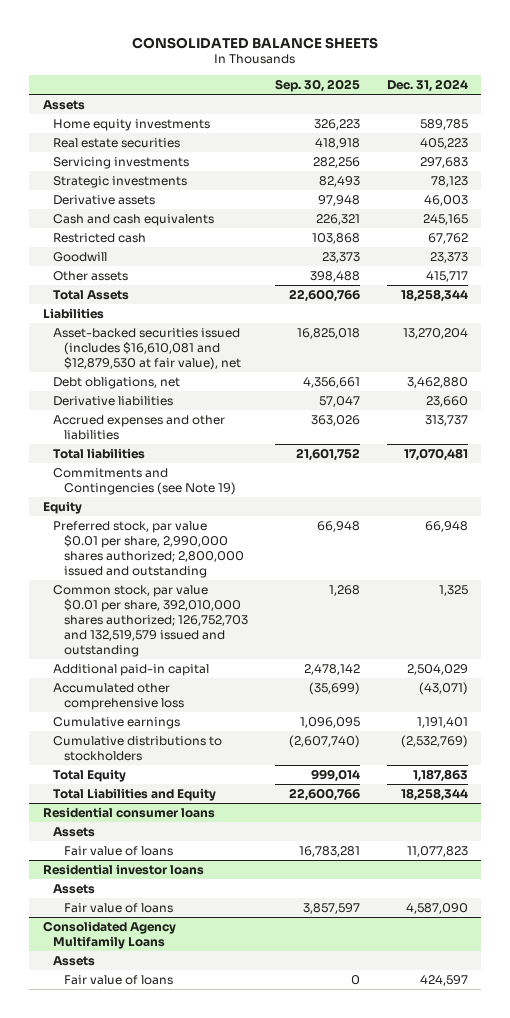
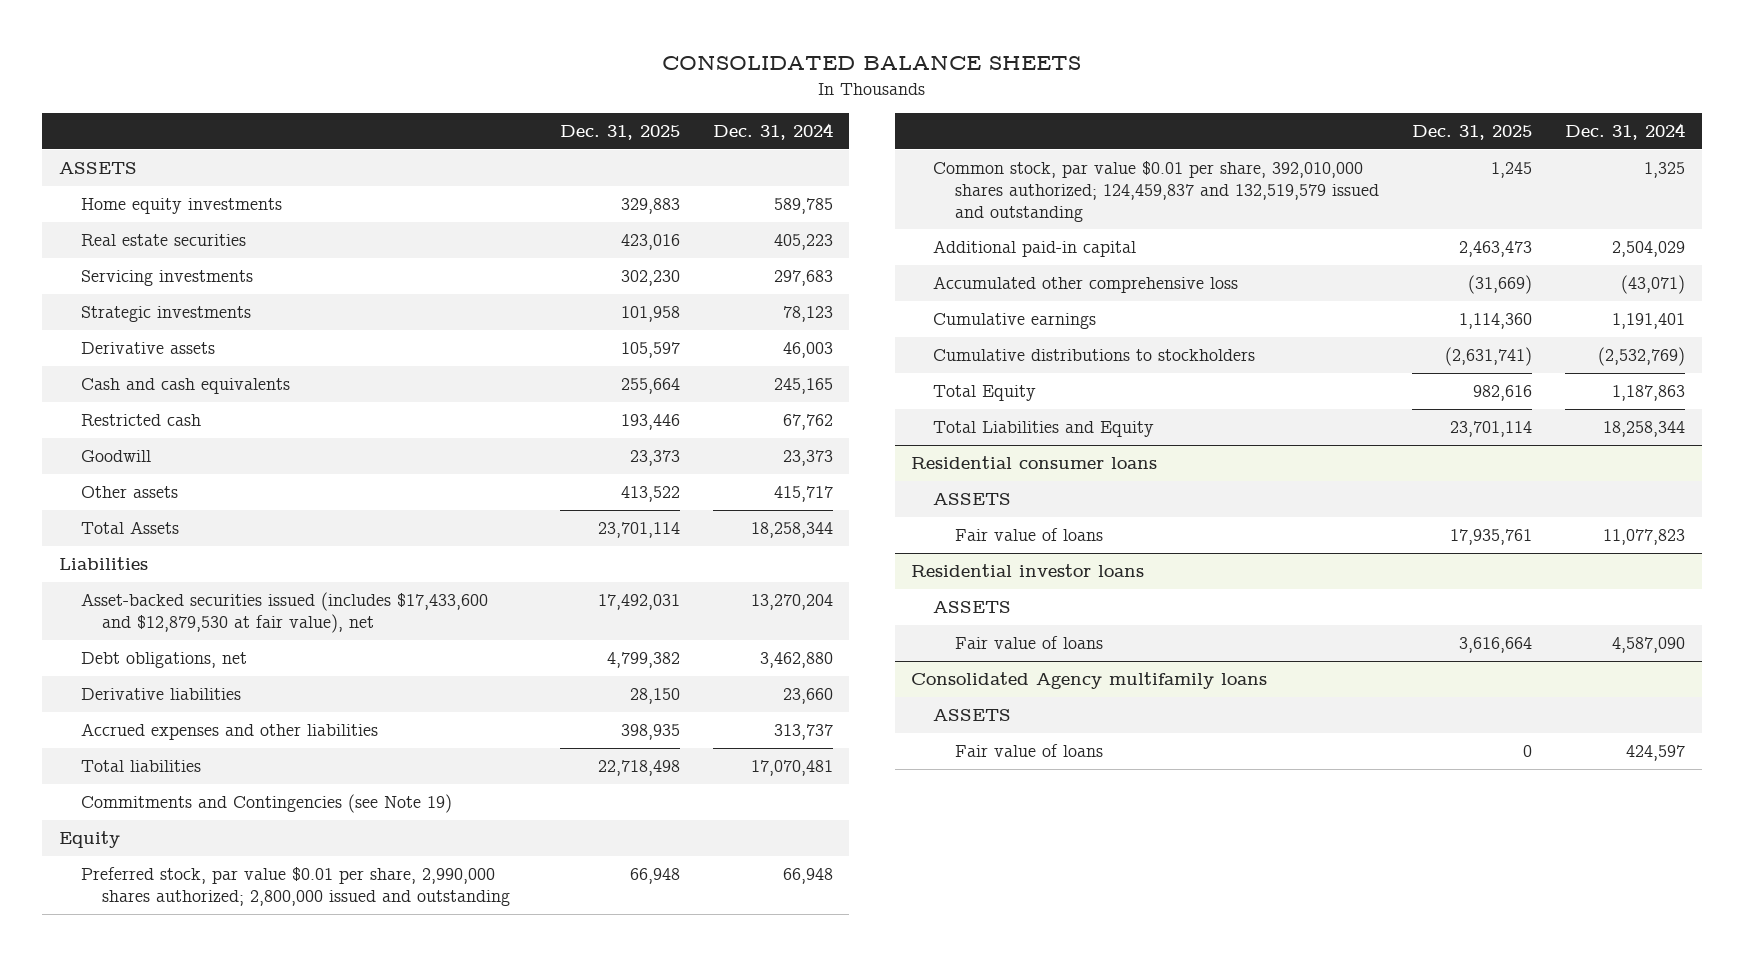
- | Sep. 30, 2025 | Dec. 31, 2024
+ | Dec. 31, 2025 | Dec. 31, 2024
- Assets
+ ASSETS
- Asset-backed securities issued (includes $16,610,081 and $12,879,530 at fair value), net | 16,825,018 | 13,270,204
+ Asset-backed securities issued (includes $17,433,600 and $12,879,530 at fair value), net | 17,492,031 | 13,270,204
- Common stock, par value $0.01 per share, 392,010,000 shares authorized; 126,752,703 and 132,519,579 issued and outstanding | 1,268 | 1,325
+ Common stock, par value $0.01 per share, 392,010,000 shares authorized; 124,459,837 and 132,519,579 issued and outstanding | 1,245 | 1,325
@ Residential consumer loans
- Assets
+ ASSETS
@ Residential investor loans
- Assets
+ ASSETS
- Consolidated Agency Multifamily Loans
- Assets
+ Consolidated Agency multifamily loans
+ ASSETS

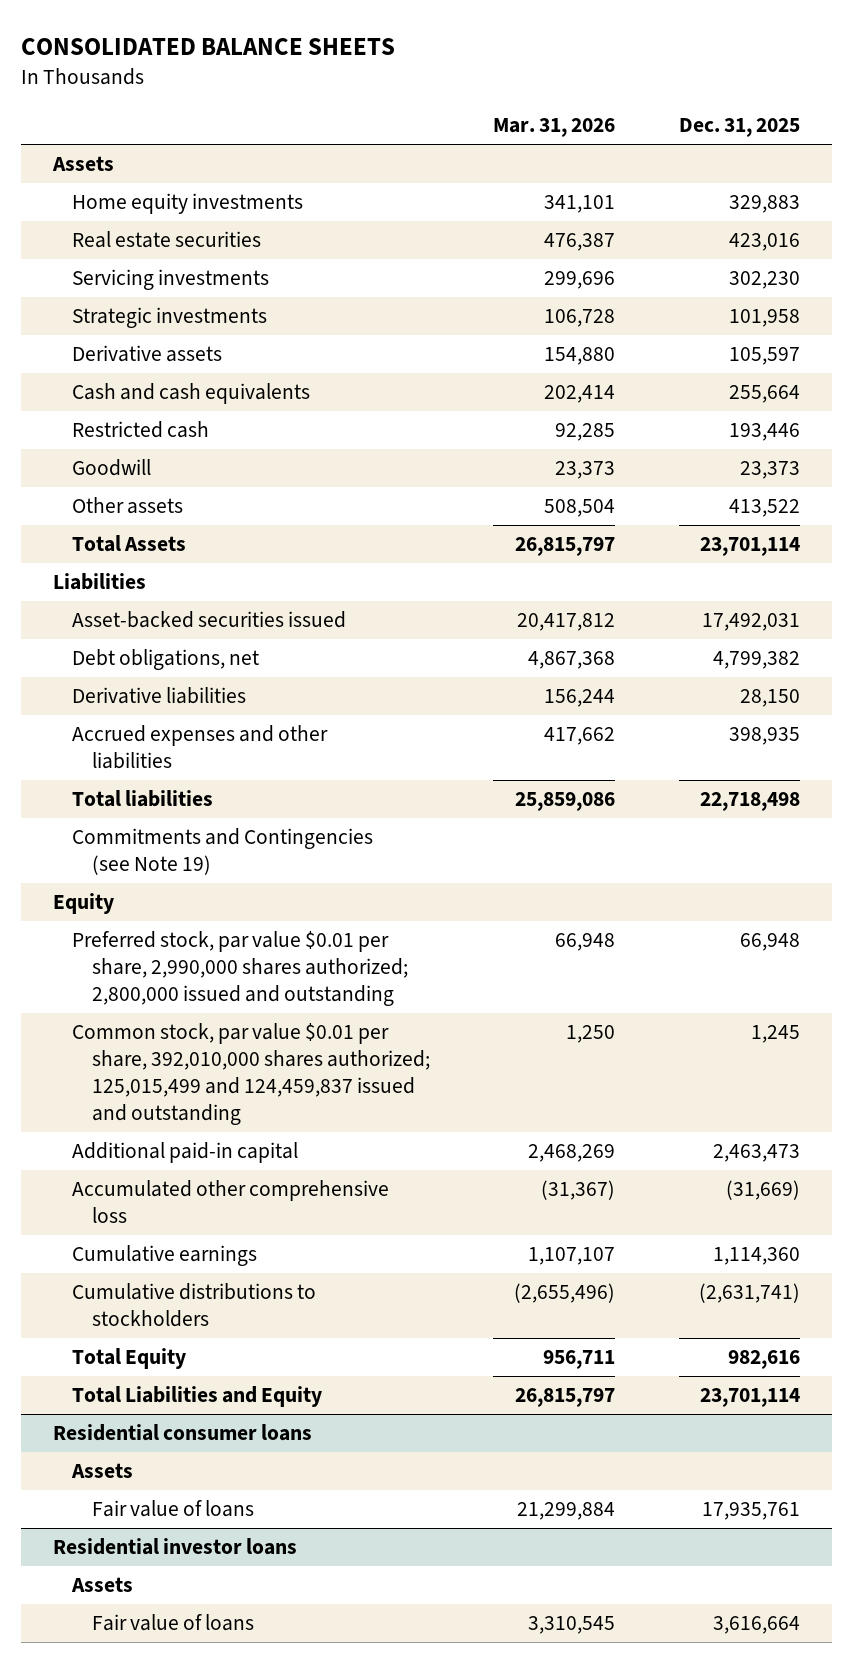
- | Dec. 31, 2025 | Dec. 31, 2024
+ | Mar. 31, 2026 | Dec. 31, 2025
- ASSETS
+ Assets
- Asset-backed securities issued (includes $17,433,600 and $12,879,530 at fair value), net | 17,492,031 | 13,270,204
+ Asset-backed securities issued | 20,417,812 | 17,492,031
- Common stock, par value $0.01 per share, 392,010,000 shares authorized; 124,459,837 and 132,519,579 issued and outstanding | 1,245 | 1,325
+ Common stock, par value $0.01 per share, 392,010,000 shares authorized; 125,015,499 and 124,459,837 issued and outstanding | 1,250 | 1,245
@ Residential consumer loans
- ASSETS
+ Assets
@ Residential investor loans
- ASSETS
+ Assets
- Consolidated Agency multifamily loans
- ASSETS
- Fair value of loans | 0 | 424,597

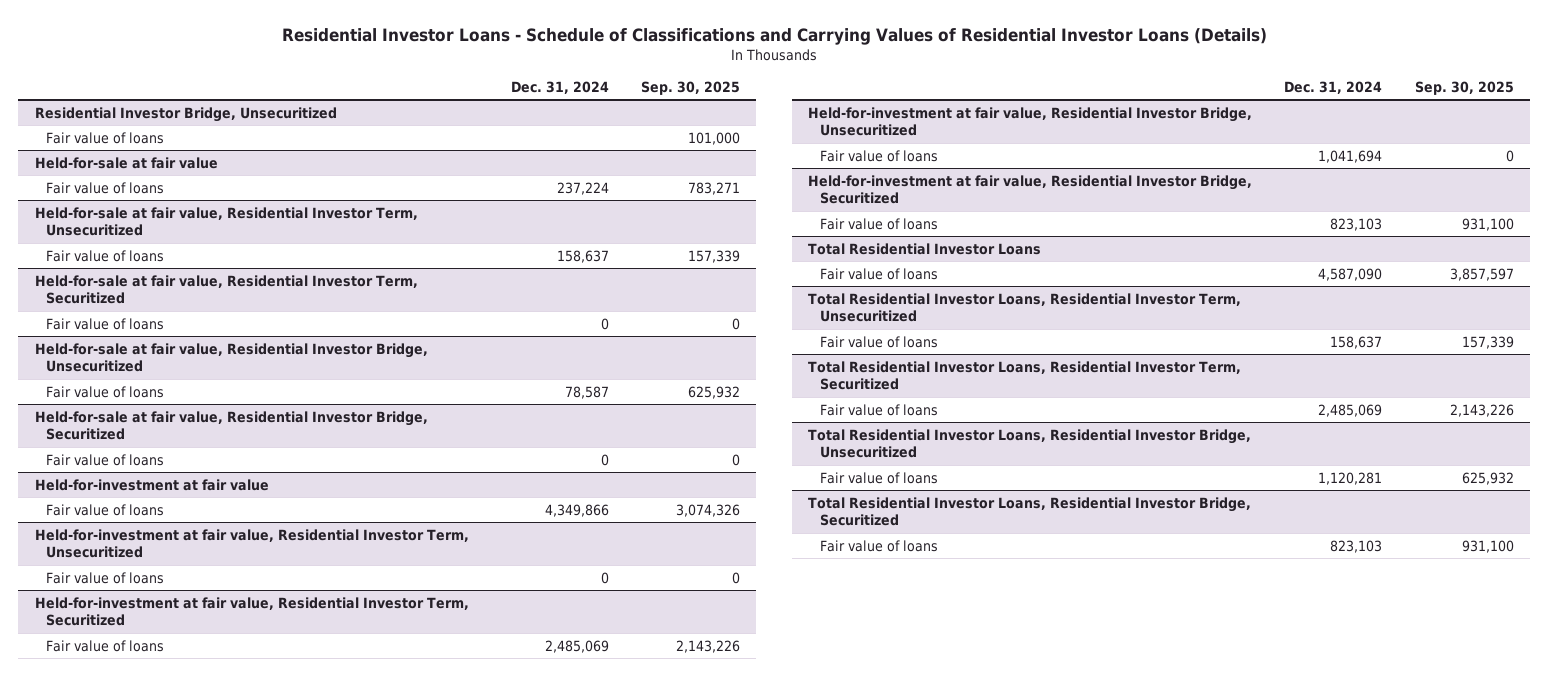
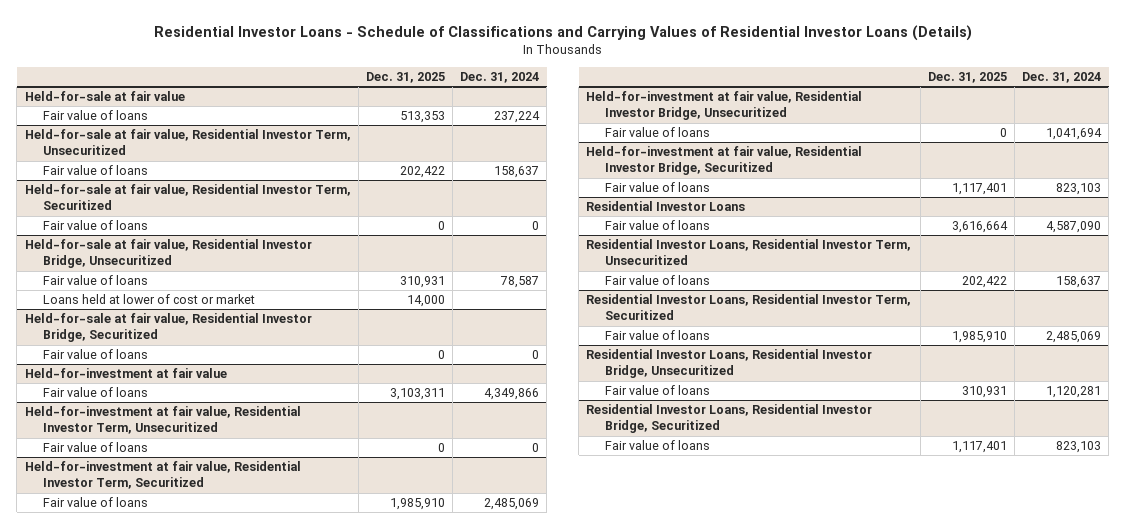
- | Dec. 31, 2024 | Sep. 30, 2025
+ | Dec. 31, 2025 | Dec. 31, 2024
- Residential Investor Bridge, Unsecuritized
- Fair value of loans | | 101,000
@ Held-for-sale at fair value, Residential Investor Bridge, Unsecuritized
+ Loans held at lower of cost or market | 14,000 |
- Total Residential Investor Loans
+ Residential Investor Loans
- Total Residential Investor Loans, Residential Investor Term, Unsecuritized
+ Residential Investor Loans, Residential Investor Term, Unsecuritized
- Total Residential Investor Loans, Residential Investor Term, Securitized
+ Residential Investor Loans, Residential Investor Term, Securitized
- Total Residential Investor Loans, Residential Investor Bridge, Unsecuritized
+ Residential Investor Loans, Residential Investor Bridge, Unsecuritized
- Total Residential Investor Loans, Residential Investor Bridge, Securitized
+ Residential Investor Loans, Residential Investor Bridge, Securitized

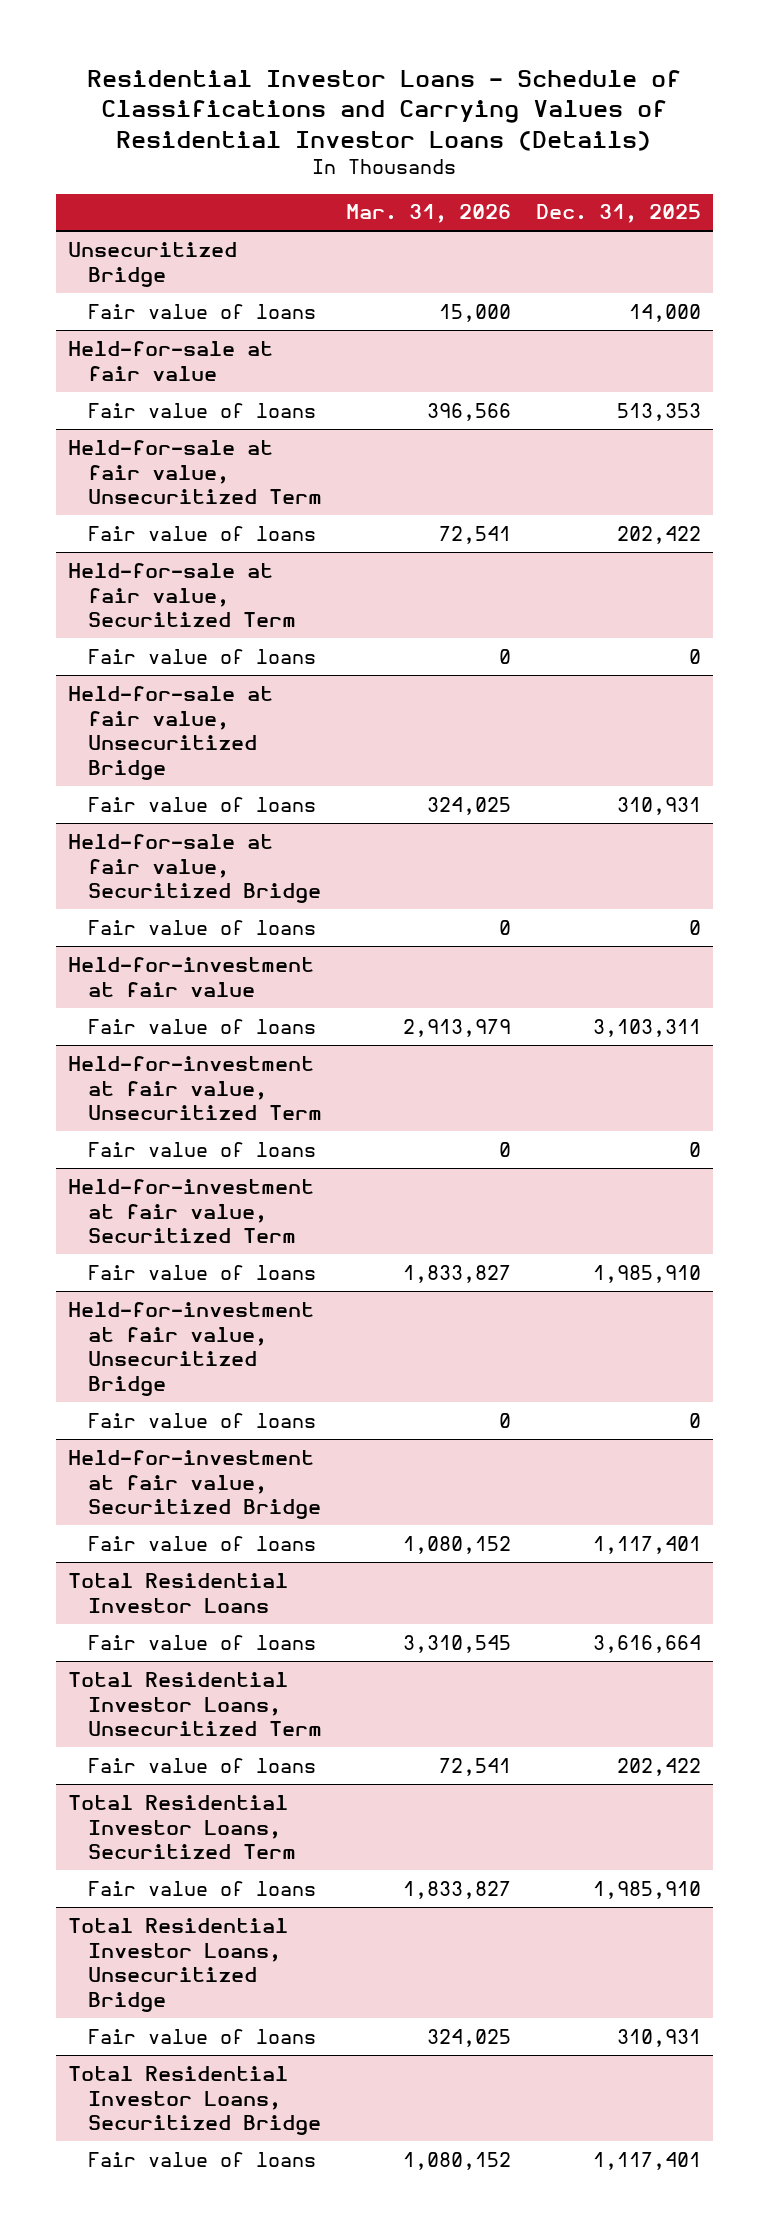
- | Dec. 31, 2025 | Dec. 31, 2024
+ | Mar. 31, 2026 | Dec. 31, 2025
+ Unsecuritized Bridge
+ Fair value of loans | 15,000 | 14,000
- Held-for-sale at fair value, Residential Investor Term, Unsecuritized
+ Held-for-sale at fair value, Unsecuritized Term
- Held-for-sale at fair value, Residential Investor Term, Securitized
+ Held-for-sale at fair value, Securitized Term
- Held-for-sale at fair value, Residential Investor Bridge, Unsecuritized
+ Held-for-sale at fair value, Unsecuritized Bridge
- Loans held at lower of cost or market | 14,000 |
- Held-for-sale at fair value, Residential Investor Bridge, Securitized
+ Held-for-sale at fair value, Securitized Bridge
- Held-for-investment at fair value, Residential Investor Term, Unsecuritized
+ Held-for-investment at fair value, Unsecuritized Term
- Held-for-investment at fair value, Residential Investor Term, Securitized
+ Held-for-investment at fair value, Securitized Term
- Held-for-investment at fair value, Residential Investor Bridge, Unsecuritized
+ Held-for-investment at fair value, Unsecuritized Bridge
- Held-for-investment at fair value, Residential Investor Bridge, Securitized
+ Held-for-investment at fair value, Securitized Bridge
- Residential Investor Loans
+ Total Residential Investor Loans
- Residential Investor Loans, Residential Investor Term, Unsecuritized
+ Total Residential Investor Loans, Unsecuritized Term
- Residential Investor Loans, Residential Investor Term, Securitized
+ Total Residential Investor Loans, Securitized Term
- Residential Investor Loans, Residential Investor Bridge, Unsecuritized
+ Total Residential Investor Loans, Unsecuritized Bridge
- Residential Investor Loans, Residential Investor Bridge, Securitized
+ Total Residential Investor Loans, Securitized Bridge

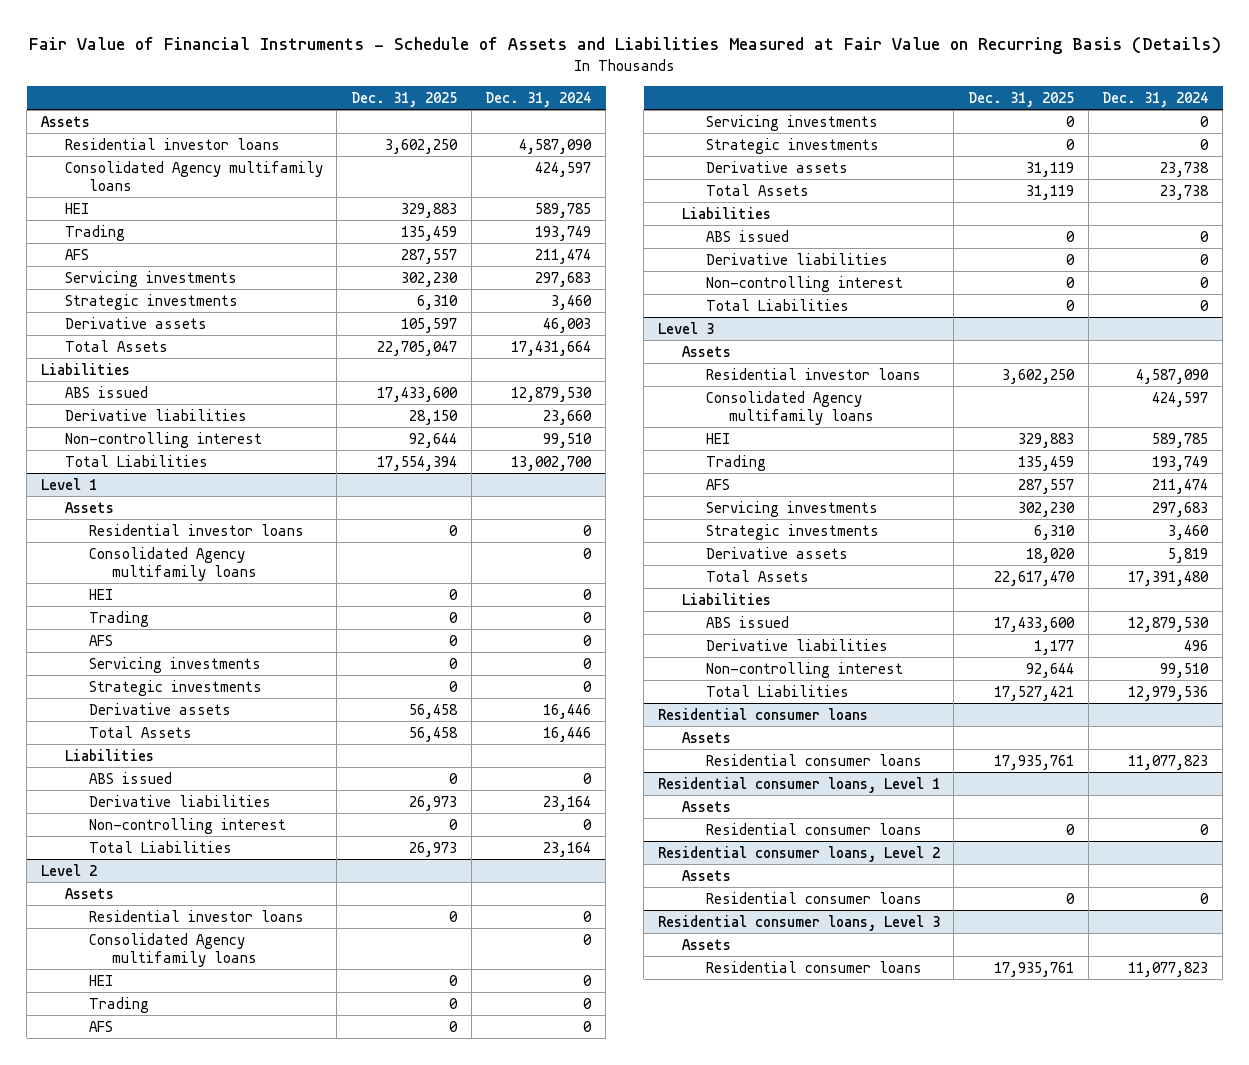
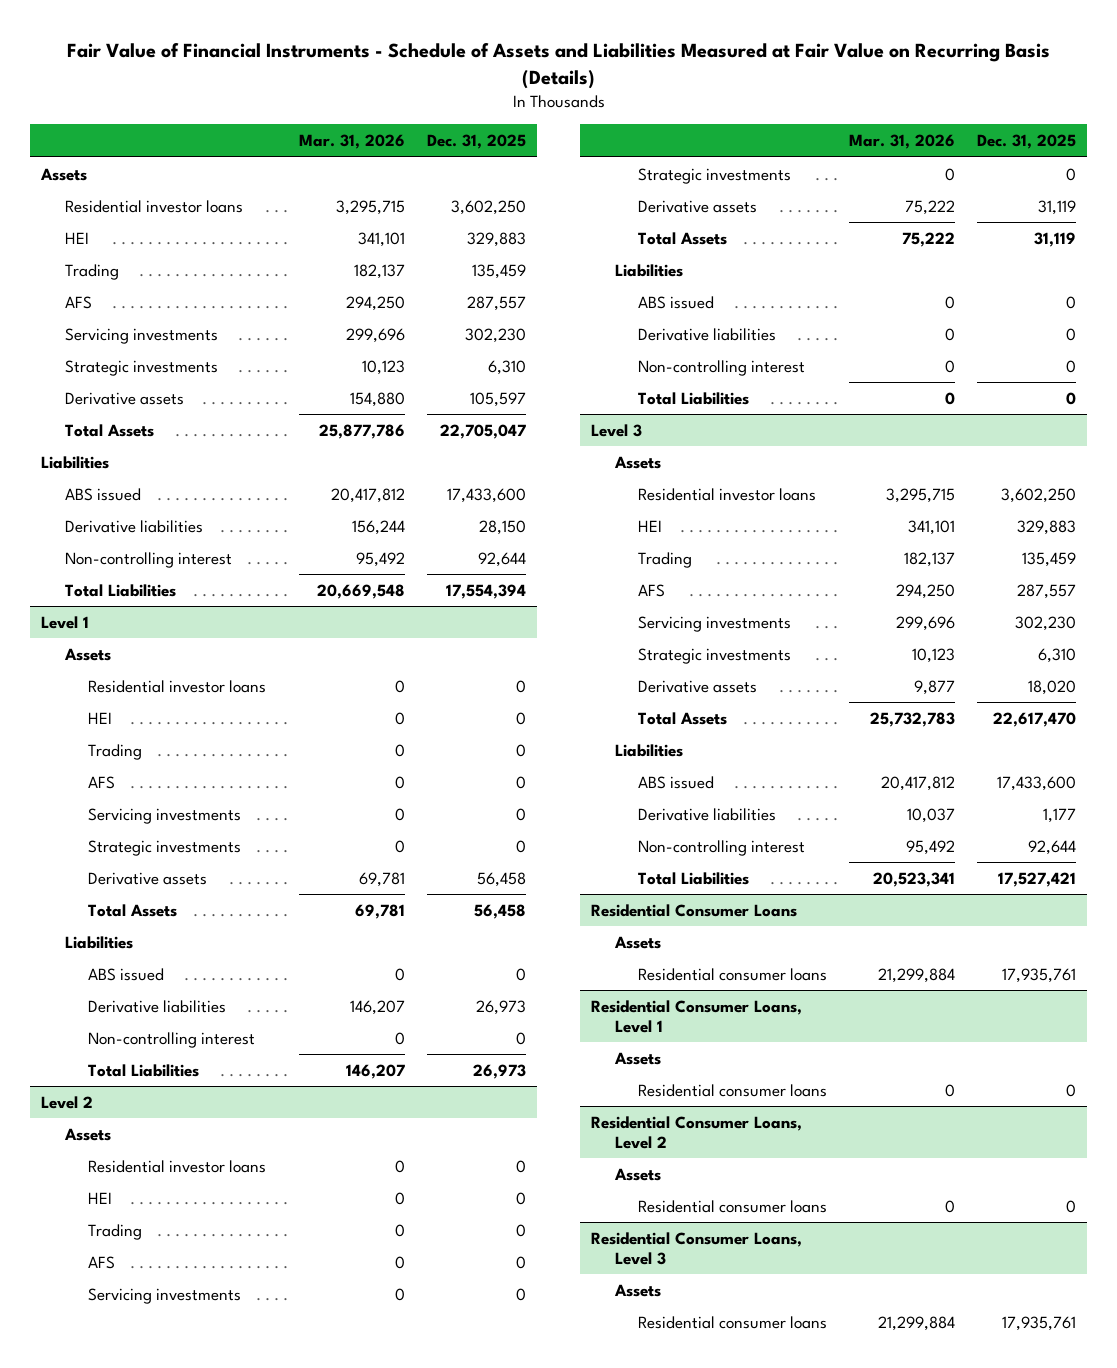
- | Dec. 31, 2025 | Dec. 31, 2024
+ | Mar. 31, 2026 | Dec. 31, 2025
- Consolidated Agency multifamily loans | | 424,597
@ Level 1
- Consolidated Agency multifamily loans | | 0
@ Level 2
- Consolidated Agency multifamily loans | | 0
@ Level 3
- Consolidated Agency multifamily loans | | 424,597
- Residential consumer loans
+ Residential Consumer Loans
- Residential consumer loans, Level 1
+ Residential Consumer Loans, Level 1
- Residential consumer loans, Level 2
+ Residential Consumer Loans, Level 2
- Residential consumer loans, Level 3
+ Residential Consumer Loans, Level 3

